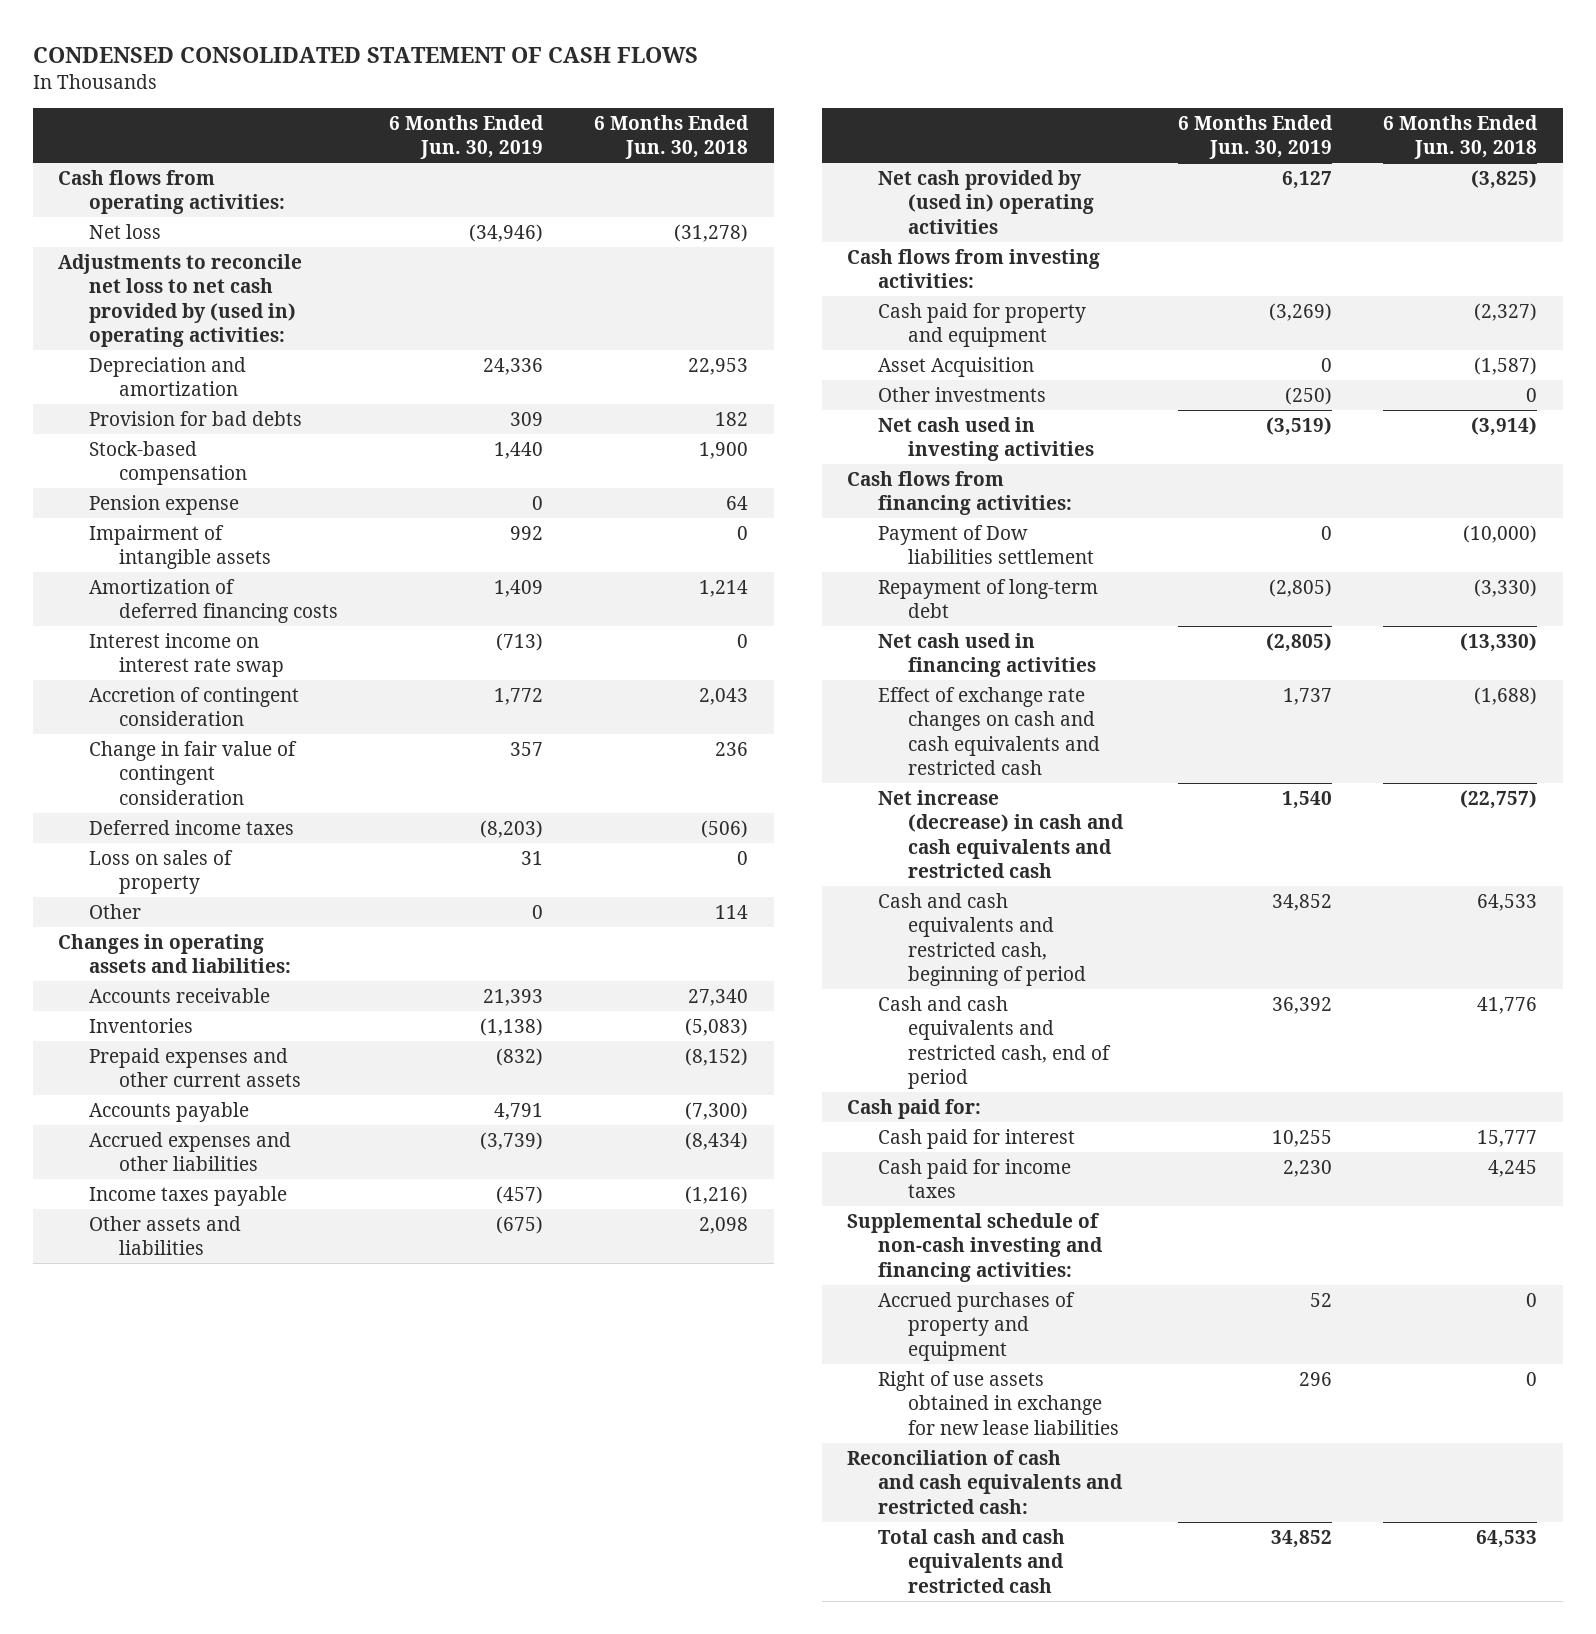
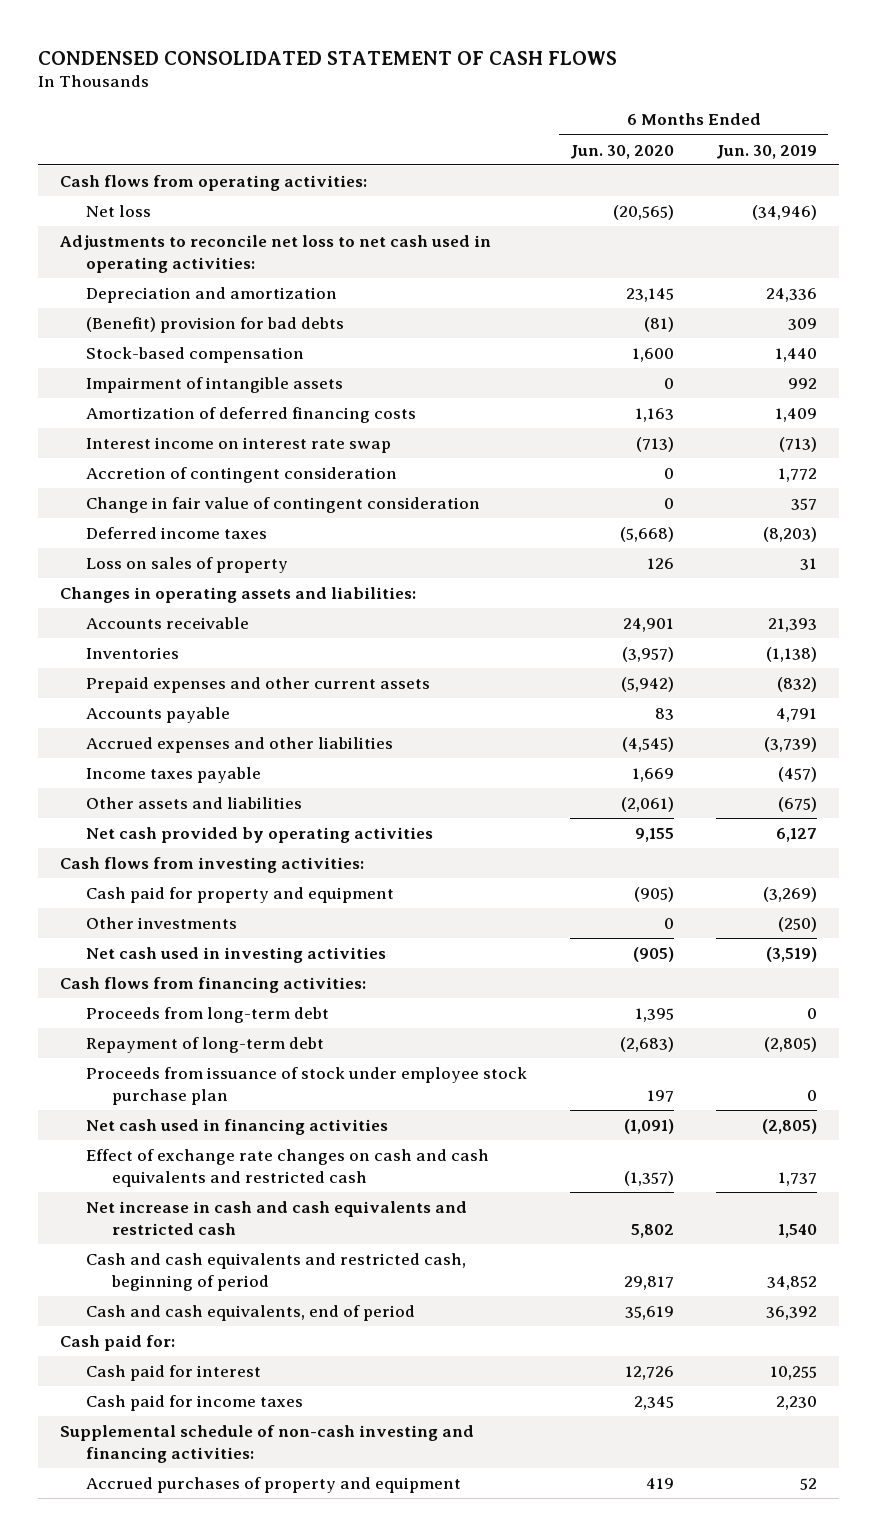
- | 6 Months Ended Jun. 30, 2019 | 6 Months Ended Jun. 30, 2018
+ | 6 Months Ended Jun. 30, 2020 | 6 Months Ended Jun. 30, 2019
- Adjustments to reconcile net loss to net cash provided by (used in) operating activities:
+ Adjustments to reconcile net loss to net cash used in operating activities:
- Provision for bad debts | 309 | 182
+ (Benefit) provision for bad debts | (81) | 309
- Pension expense | 0 | 64
- Other | 0 | 114
- Net cash provided by (used in) operating activities | 6,127 | (3,825)
+ Net cash provided by operating activities | 9,155 | 6,127
- Asset Acquisition | 0 | (1,587)
- Payment of Dow liabilities settlement | 0 | (10,000)
+ Proceeds from long-term debt | 1,395 | 0
+ Proceeds from issuance of stock under employee stock purchase plan | 197 | 0
- Net increase (decrease) in cash and cash equivalents and restricted cash | 1,540 | (22,757)
+ Net increase in cash and cash equivalents and restricted cash | 5,802 | 1,540
- Cash and cash equivalents and restricted cash, end of period | 36,392 | 41,776
+ Cash and cash equivalents, end of period | 35,619 | 36,392
- Right of use assets obtained in exchange for new lease liabilities | 296 | 0
- Reconciliation of cash and cash equivalents and restricted cash:
- Total cash and cash equivalents and restricted cash | 34,852 | 64,533

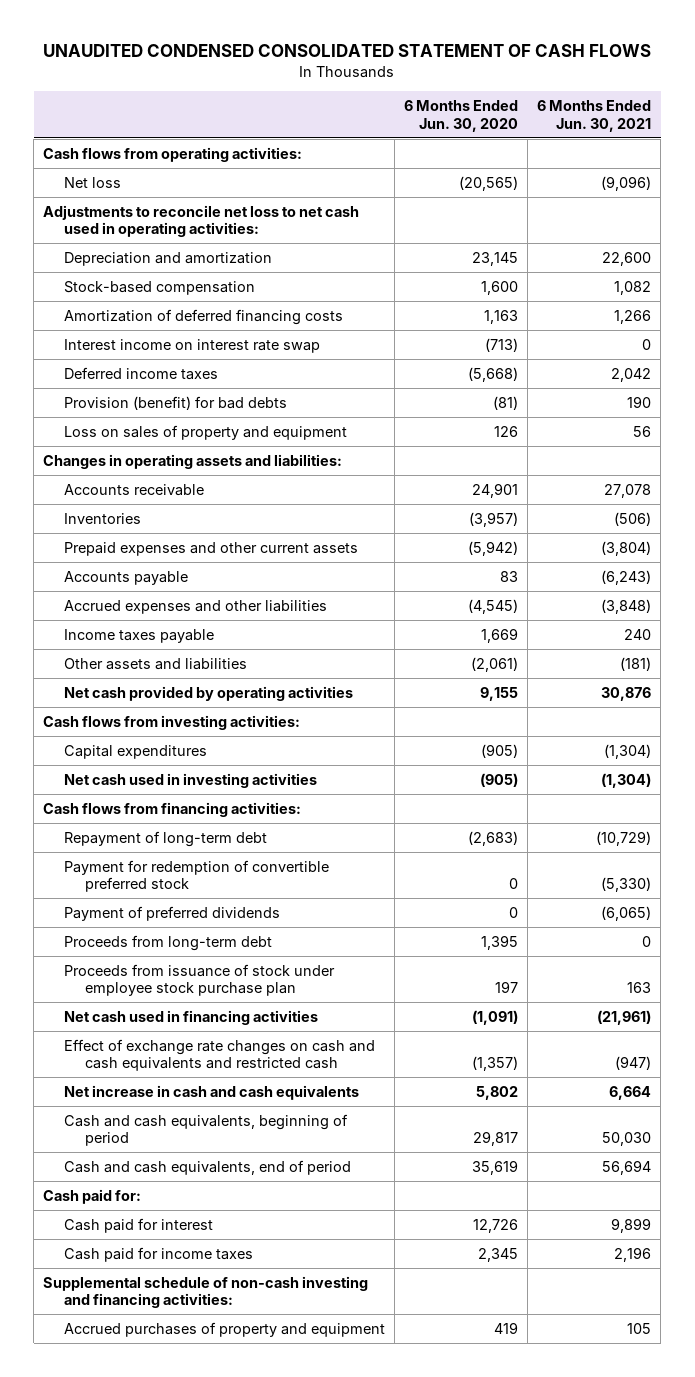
- CONDENSED CONSOLIDATED STATEMENT OF CASH FLOWS
+ UNAUDITED CONDENSED CONSOLIDATED STATEMENT OF CASH FLOWS
- | 6 Months Ended Jun. 30, 2020 | 6 Months Ended Jun. 30, 2019
+ | 6 Months Ended Jun. 30, 2020 | 6 Months Ended Jun. 30, 2021
- (Benefit) provision for bad debts | (81) | 309
- Impairment of intangible assets | 0 | 992
- Accretion of contingent consideration | 0 | 1,772
- Change in fair value of contingent consideration | 0 | 357
- Loss on sales of property | 126 | 31
+ Provision (benefit) for bad debts | (81) | 190
+ Loss on sales of property and equipment | 126 | 56
- Cash paid for property and equipment | (905) | (3,269)
- Other investments | 0 | (250)
+ Capital expenditures | (905) | (1,304)
+ Payment for redemption of convertible preferred stock | 0 | (5,330)
+ Payment of preferred dividends | 0 | (6,065)
moved down: Proceeds from long-term debt | 1,395 | 0
- Net increase in cash and cash equivalents and restricted cash | 5,802 | 1,540
- Cash and cash equivalents and restricted cash, beginning of period | 29,817 | 34,852
+ Net increase in cash and cash equivalents | 5,802 | 6,664
+ Cash and cash equivalents, beginning of period | 29,817 | 50,030

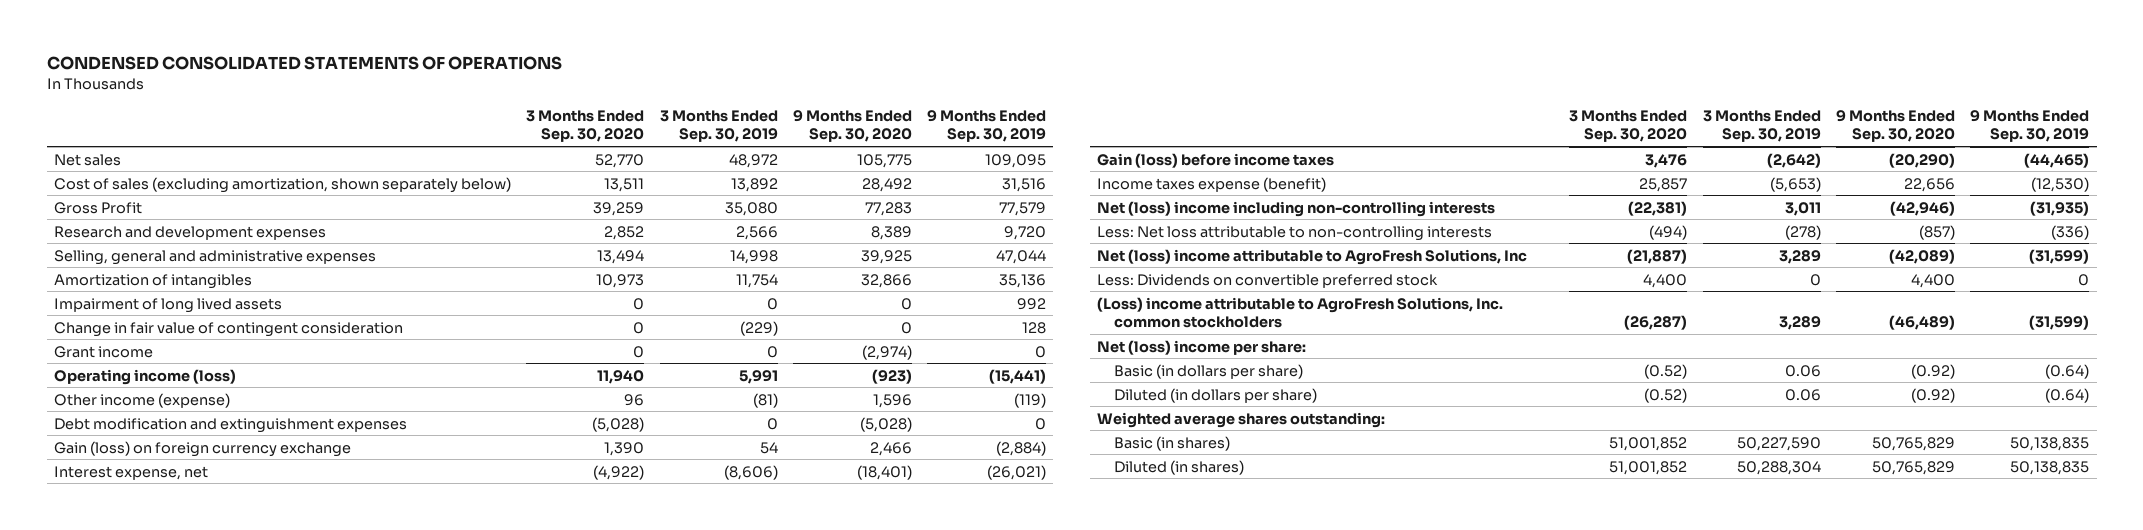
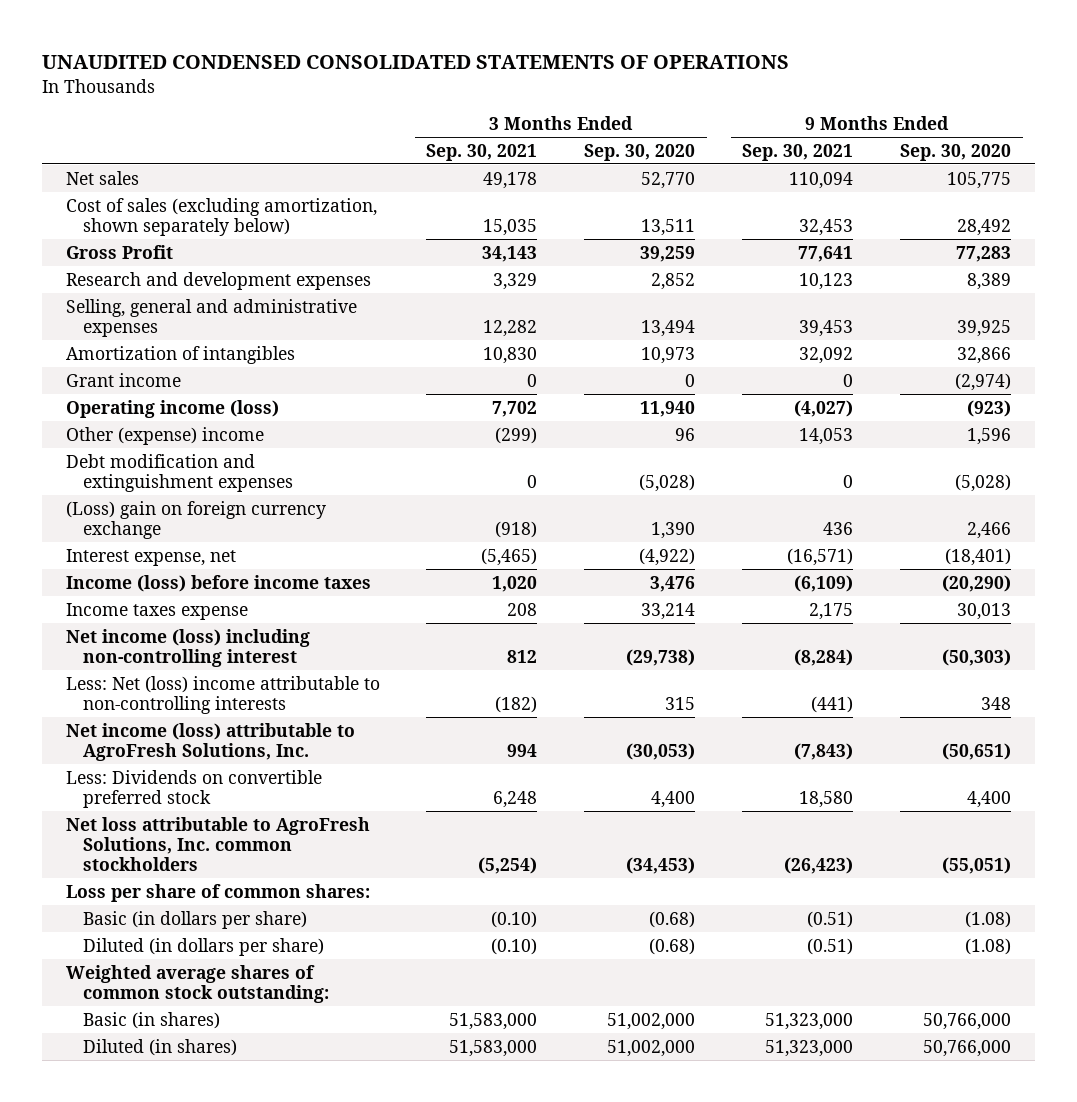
- CONDENSED CONSOLIDATED STATEMENTS OF OPERATIONS
+ UNAUDITED CONDENSED CONSOLIDATED STATEMENTS OF OPERATIONS
- | 3 Months Ended Sep. 30, 2020 | 3 Months Ended Sep. 30, 2019 | 9 Months Ended Sep. 30, 2020 | 9 Months Ended Sep. 30, 2019
+ | 3 Months Ended Sep. 30, 2021 | 3 Months Ended Sep. 30, 2020 | 9 Months Ended Sep. 30, 2021 | 9 Months Ended Sep. 30, 2020
- Impairment of long lived assets | 0 | 0 | 0 | 992
- Change in fair value of contingent consideration | 0 | (229) | 0 | 128
- Other income (expense) | 96 | (81) | 1,596 | (119)
+ Other (expense) income | (299) | 96 | 14,053 | 1,596
- Gain (loss) on foreign currency exchange | 1,390 | 54 | 2,466 | (2,884)
+ (Loss) gain on foreign currency exchange | (918) | 1,390 | 436 | 2,466
- Gain (loss) before income taxes | 3,476 | (2,642) | (20,290) | (44,465)
- Income taxes expense (benefit) | 25,857 | (5,653) | 22,656 | (12,530)
- Net (loss) income including non-controlling interests | (22,381) | 3,011 | (42,946) | (31,935)
- Less: Net loss attributable to non-controlling interests | (494) | (278) | (857) | (336)
- Net (loss) income attributable to AgroFresh Solutions, Inc | (21,887) | 3,289 | (42,089) | (31,599)
+ Income (loss) before income taxes | 1,020 | 3,476 | (6,109) | (20,290)
+ Income taxes expense | 208 | 33,214 | 2,175 | 30,013
+ Net income (loss) including non-controlling interest | 812 | (29,738) | (8,284) | (50,303)
+ Less: Net (loss) income attributable to non-controlling interests | (182) | 315 | (441) | 348
+ Net income (loss) attributable to AgroFresh Solutions, Inc. | 994 | (30,053) | (7,843) | (50,651)
- (Loss) income attributable to AgroFresh Solutions, Inc. common stockholders | (26,287) | 3,289 | (46,489) | (31,599)
- Net (loss) income per share:
- Basic (in dollars per share) | (0.52) | 0.06 | (0.92) | (0.64)
- Diluted (in dollars per share) | (0.52) | 0.06 | (0.92) | (0.64)
- Weighted average shares outstanding:
- Basic (in shares) | 51,001,852 | 50,227,590 | 50,765,829 | 50,138,835
- Diluted (in shares) | 51,001,852 | 50,288,304 | 50,765,829 | 50,138,835
+ Net loss attributable to AgroFresh Solutions, Inc. common stockholders | (5,254) | (34,453) | (26,423) | (55,051)
+ Loss per share of common shares:
+ Basic (in dollars per share) | (0.10) | (0.68) | (0.51) | (1.08)
+ Diluted (in dollars per share) | (0.10) | (0.68) | (0.51) | (1.08)
+ Weighted average shares of common stock outstanding:
+ Basic (in shares) | 51,583,000 | 51,002,000 | 51,323,000 | 50,766,000
+ Diluted (in shares) | 51,583,000 | 51,002,000 | 51,323,000 | 50,766,000

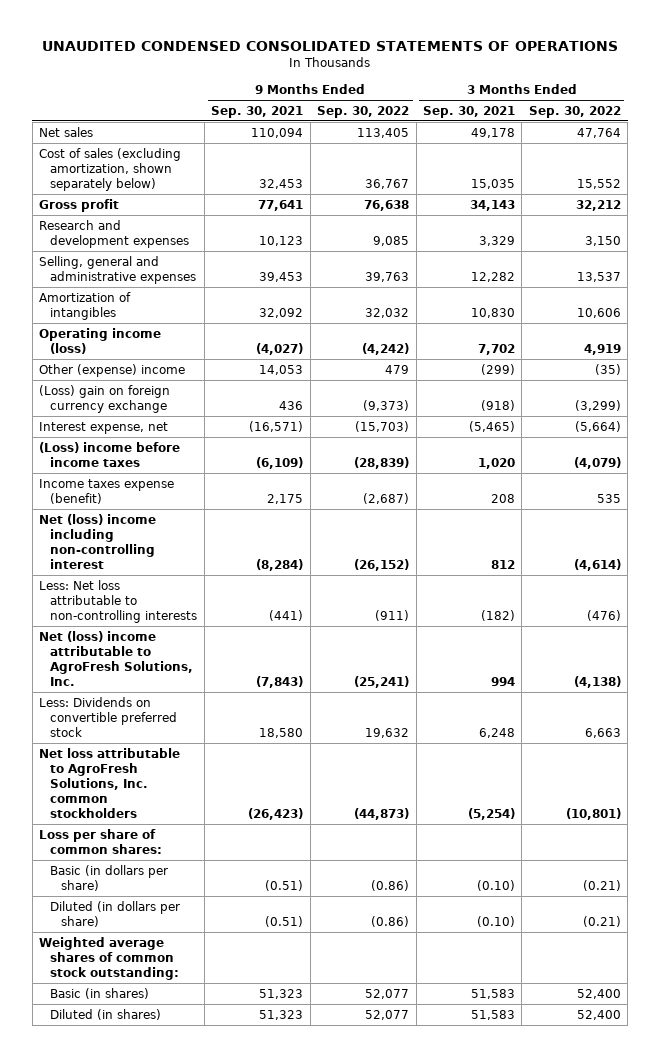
- | 3 Months Ended Sep. 30, 2021 | 3 Months Ended Sep. 30, 2020 | 9 Months Ended Sep. 30, 2021 | 9 Months Ended Sep. 30, 2020
+ | 9 Months Ended Sep. 30, 2021 | 9 Months Ended Sep. 30, 2022 | 3 Months Ended Sep. 30, 2021 | 3 Months Ended Sep. 30, 2022
- Gross Profit | 34,143 | 39,259 | 77,641 | 77,283
+ Gross profit | 77,641 | 76,638 | 34,143 | 32,212
- Grant income | 0 | 0 | 0 | (2,974)
- Debt modification and extinguishment expenses | 0 | (5,028) | 0 | (5,028)
- Income (loss) before income taxes | 1,020 | 3,476 | (6,109) | (20,290)
- Income taxes expense | 208 | 33,214 | 2,175 | 30,013
- Net income (loss) including non-controlling interest | 812 | (29,738) | (8,284) | (50,303)
- Less: Net (loss) income attributable to non-controlling interests | (182) | 315 | (441) | 348
- Net income (loss) attributable to AgroFresh Solutions, Inc. | 994 | (30,053) | (7,843) | (50,651)
+ (Loss) income before income taxes | (6,109) | (28,839) | 1,020 | (4,079)
+ Income taxes expense (benefit) | 2,175 | (2,687) | 208 | 535
+ Net (loss) income including non-controlling interest | (8,284) | (26,152) | 812 | (4,614)
+ Less: Net loss attributable to non-controlling interests | (441) | (911) | (182) | (476)
+ Net (loss) income attributable to AgroFresh Solutions, Inc. | (7,843) | (25,241) | 994 | (4,138)
- Basic (in shares) | 51,583,000 | 51,002,000 | 51,323,000 | 50,766,000
- Diluted (in shares) | 51,583,000 | 51,002,000 | 51,323,000 | 50,766,000
+ Basic (in shares) | 51,323 | 52,077 | 51,583 | 52,400
+ Diluted (in shares) | 51,323 | 52,077 | 51,583 | 52,400

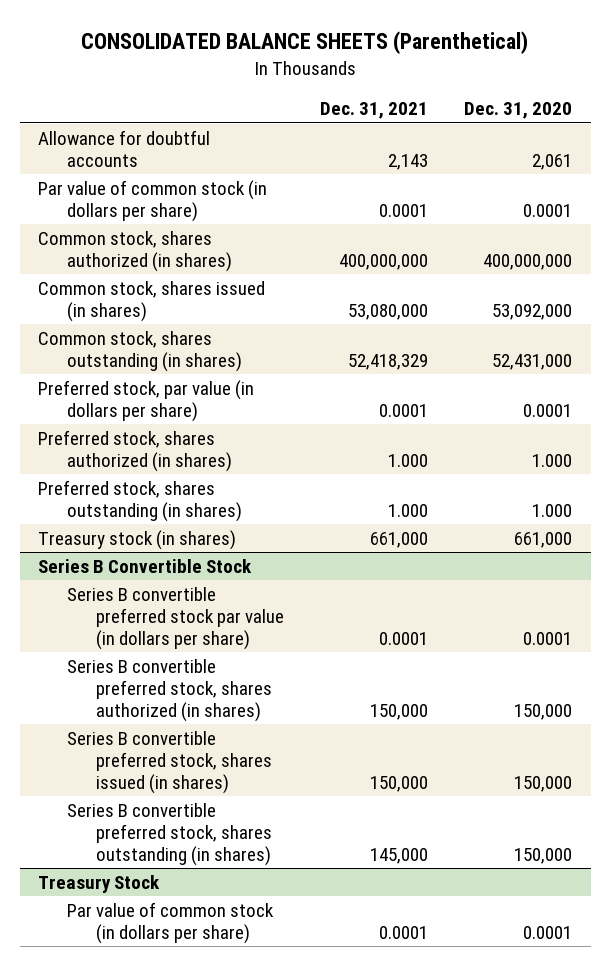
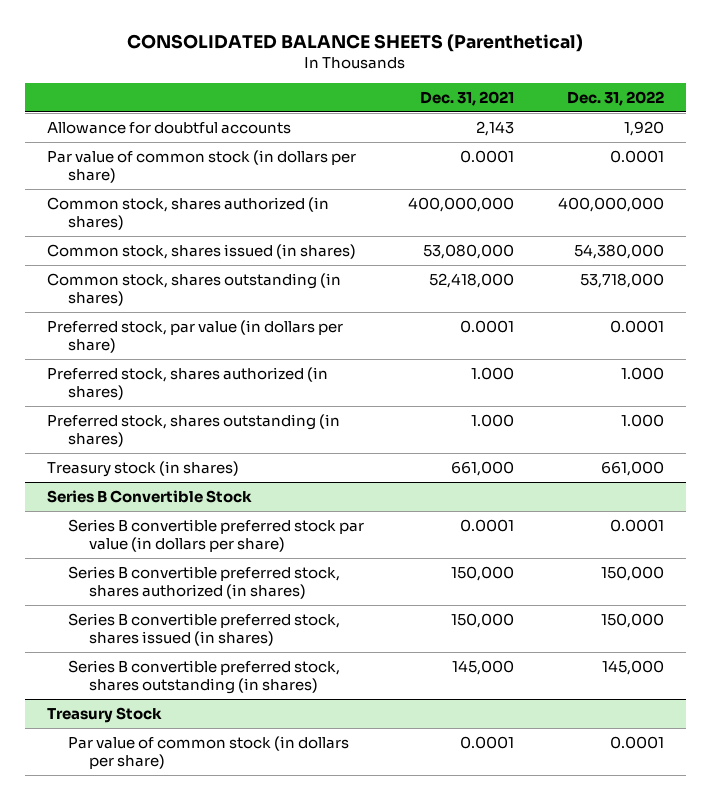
- | Dec. 31, 2021 | Dec. 31, 2020
+ | Dec. 31, 2021 | Dec. 31, 2022
- Common stock, shares outstanding (in shares) | 52,418,329 | 52,431,000
+ Common stock, shares outstanding (in shares) | 52,418,000 | 53,718,000

